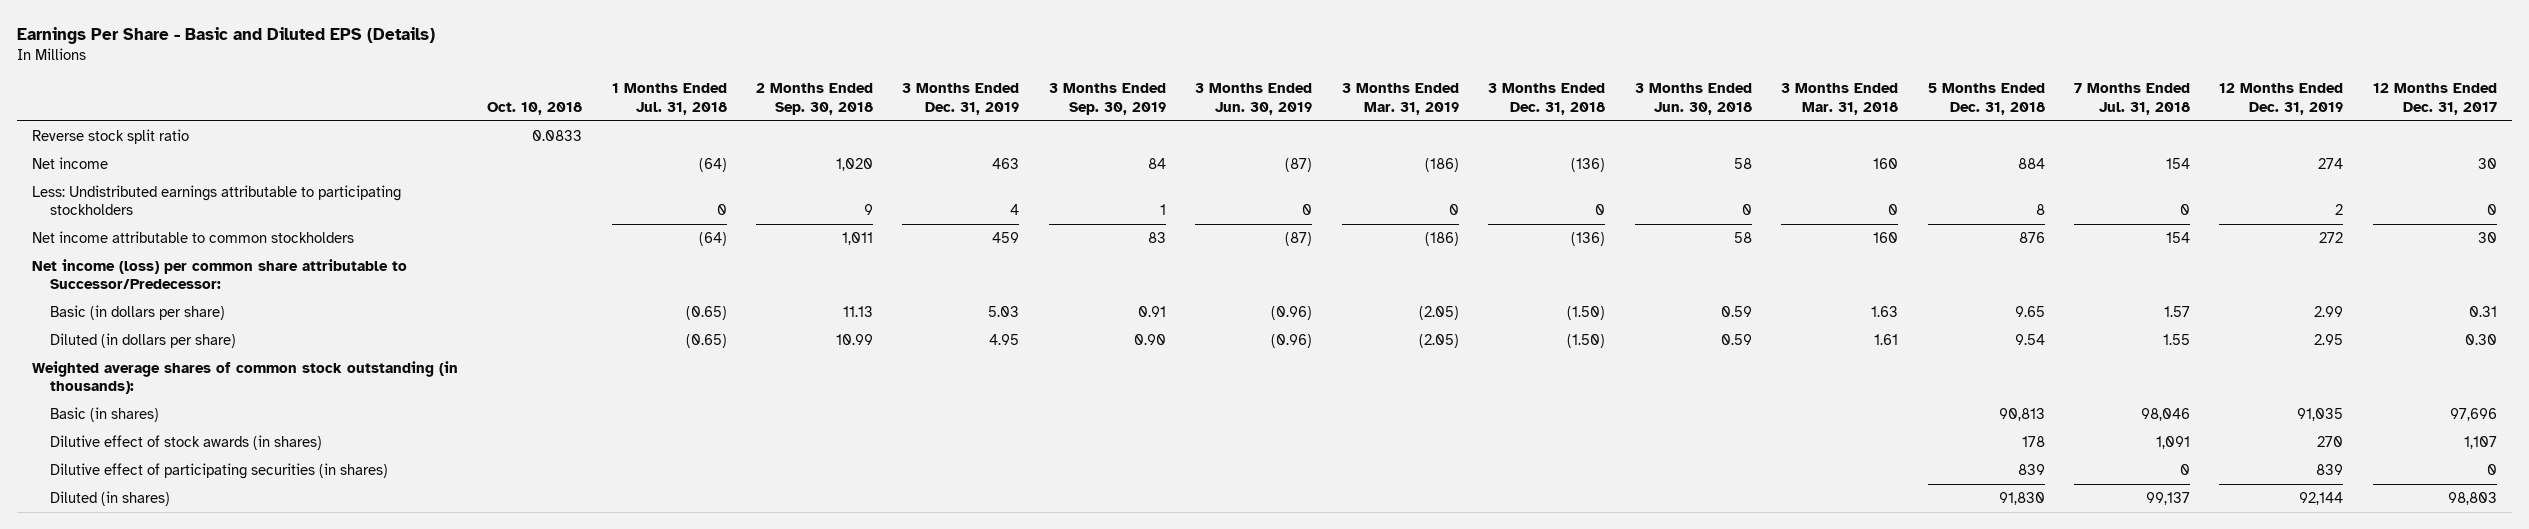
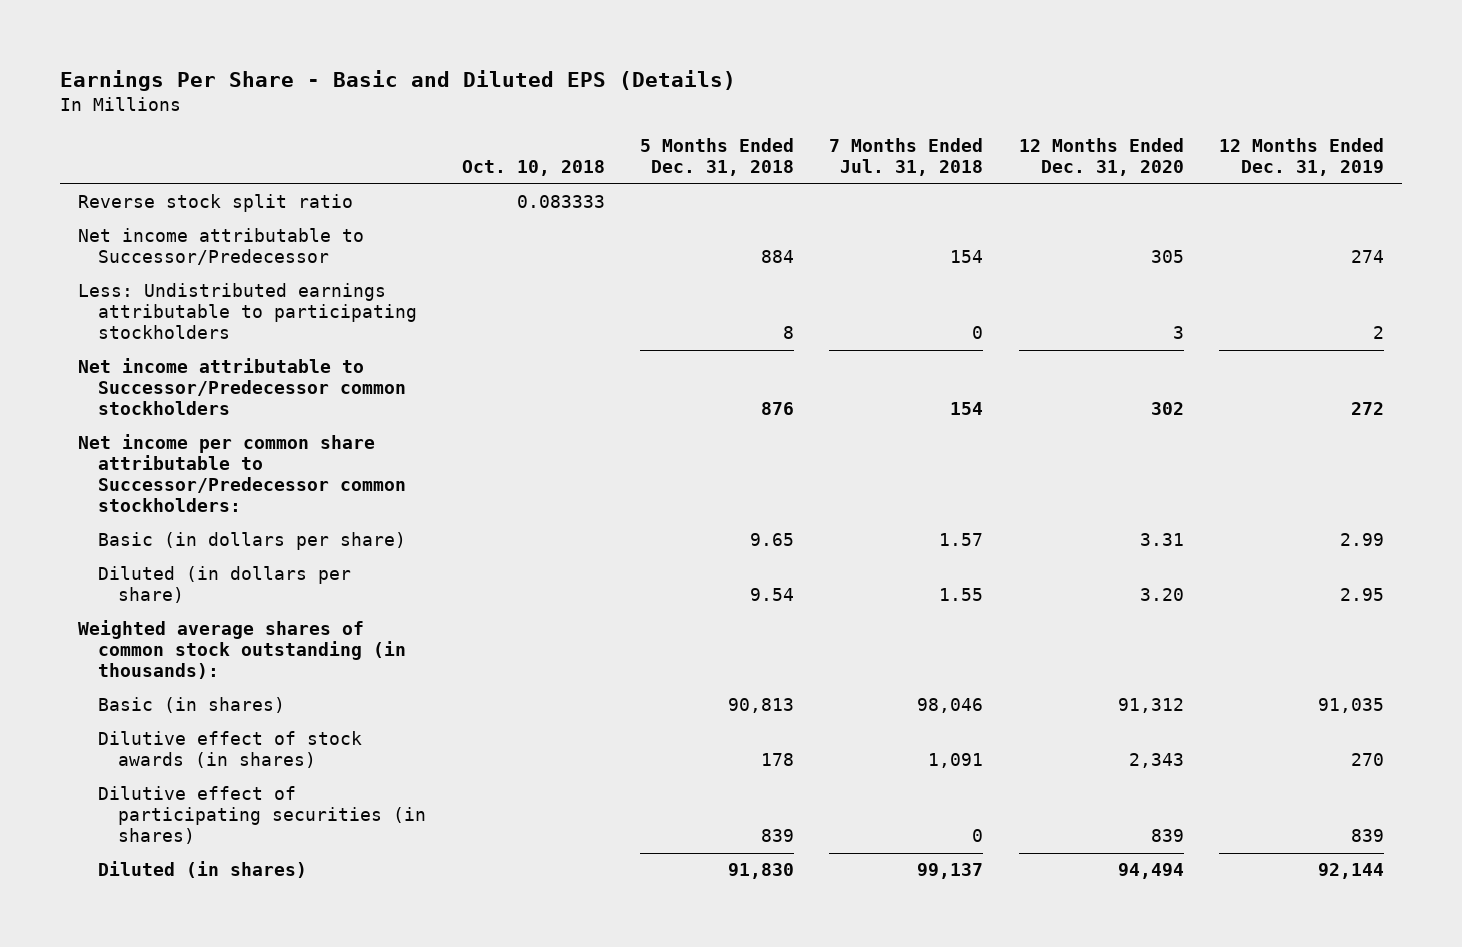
- | Oct. 10, 2018 | 1 Months Ended Jul. 31, 2018 | 2 Months Ended Sep. 30, 2018 | 3 Months Ended Dec. 31, 2019 | 3 Months Ended Sep. 30, 2019 | 3 Months Ended Jun. 30, 2019 | 3 Months Ended Mar. 31, 2019 | 3 Months Ended Dec. 31, 2018 | 3 Months Ended Jun. 30, 2018 | 3 Months Ended Mar. 31, 2018 | 5 Months Ended Dec. 31, 2018 | 7 Months Ended Jul. 31, 2018 | 12 Months Ended Dec. 31, 2019 | 12 Months Ended Dec. 31, 2017
+ | Oct. 10, 2018 | 5 Months Ended Dec. 31, 2018 | 7 Months Ended Jul. 31, 2018 | 12 Months Ended Dec. 31, 2020 | 12 Months Ended Dec. 31, 2019
- Reverse stock split ratio | 0.0833 | | | | | | | | | | | | |
- Net income | | (64) | 1,020 | 463 | 84 | (87) | (186) | (136) | 58 | 160 | 884 | 154 | 274 | 30
+ Reverse stock split ratio | 0.083333 | | | |
+ Net income attributable to Successor/Predecessor | | 884 | 154 | 305 | 274
- Net income attributable to common stockholders | | (64) | 1,011 | 459 | 83 | (87) | (186) | (136) | 58 | 160 | 876 | 154 | 272 | 30
- Net income (loss) per common share attributable to Successor/Predecessor:
+ Net income attributable to Successor/Predecessor common stockholders | | 876 | 154 | 302 | 272
+ Net income per common share attributable to Successor/Predecessor common stockholders:

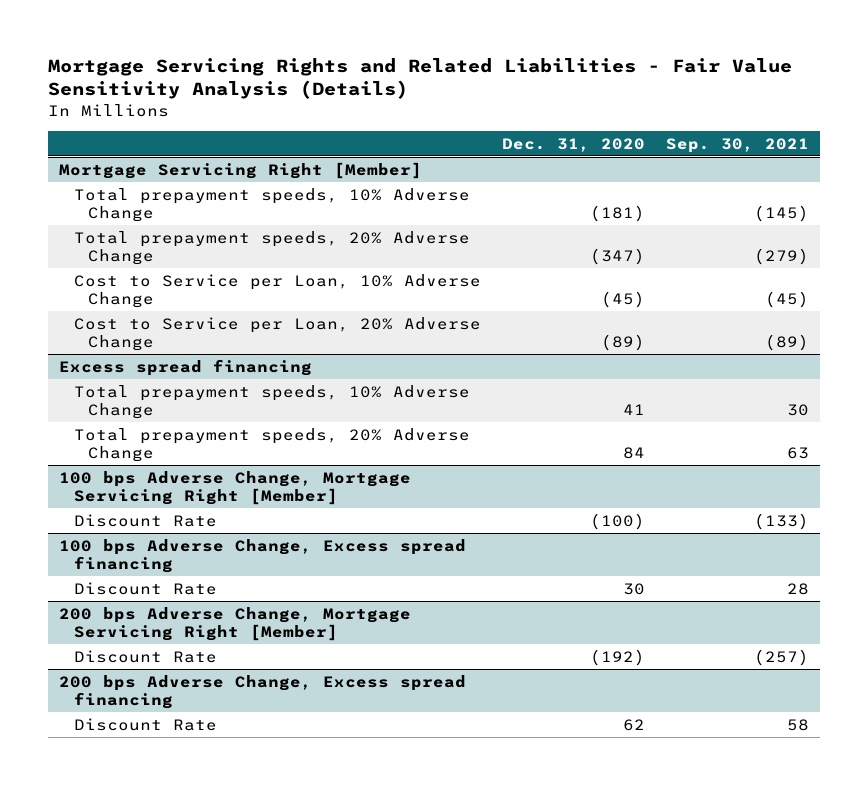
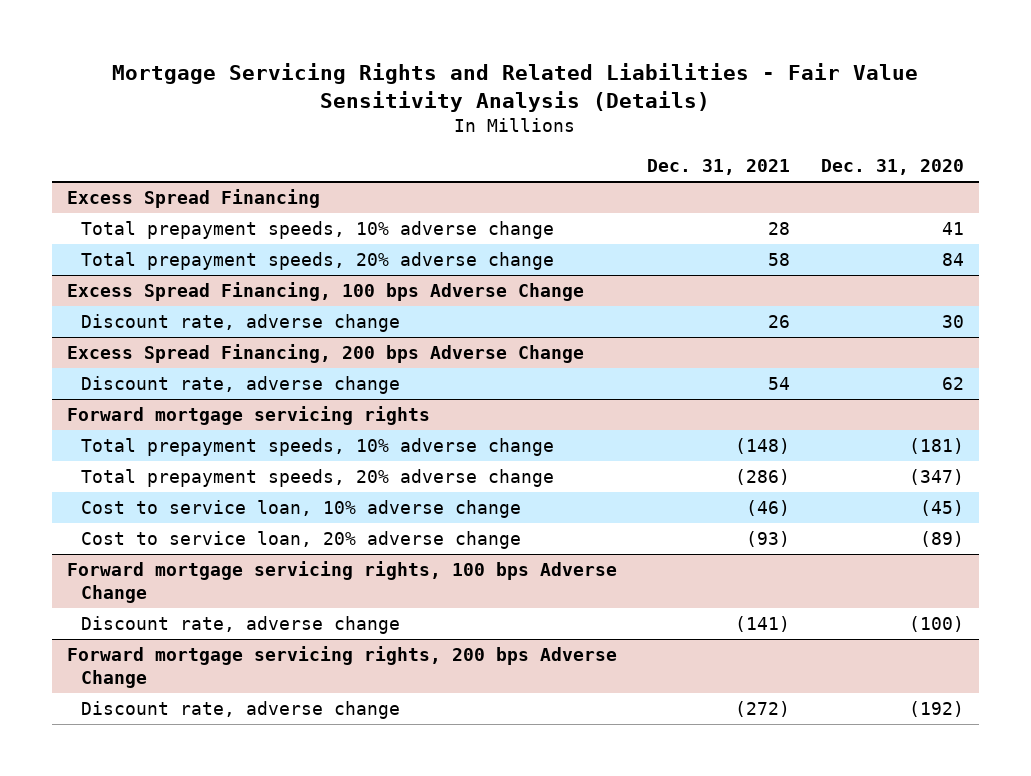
- | Dec. 31, 2020 | Sep. 30, 2021
+ | Dec. 31, 2021 | Dec. 31, 2020
- Mortgage Servicing Right [Member]
- Total prepayment speeds, 10% Adverse Change | (181) | (145)
- Total prepayment speeds, 20% Adverse Change | (347) | (279)
- Cost to Service per Loan, 10% Adverse Change | (45) | (45)
- Cost to Service per Loan, 20% Adverse Change | (89) | (89)
- Excess spread financing
- Total prepayment speeds, 10% Adverse Change | 41 | 30
- Total prepayment speeds, 20% Adverse Change | 84 | 63
- 100 bps Adverse Change, Mortgage Servicing Right [Member]
- Discount Rate | (100) | (133)
- 100 bps Adverse Change, Excess spread financing
- Discount Rate | 30 | 28
- 200 bps Adverse Change, Mortgage Servicing Right [Member]
- Discount Rate | (192) | (257)
- 200 bps Adverse Change, Excess spread financing
- Discount Rate | 62 | 58
+ Excess Spread Financing
+ Total prepayment speeds, 10% adverse change | 28 | 41
+ Total prepayment speeds, 20% adverse change | 58 | 84
+ Excess Spread Financing, 100 bps Adverse Change
+ Discount rate, adverse change | 26 | 30
+ Excess Spread Financing, 200 bps Adverse Change
+ Discount rate, adverse change | 54 | 62
+ Forward mortgage servicing rights
+ Total prepayment speeds, 10% adverse change | (148) | (181)
+ Total prepayment speeds, 20% adverse change | (286) | (347)
+ Cost to service loan, 10% adverse change | (46) | (45)
+ Cost to service loan, 20% adverse change | (93) | (89)
+ Forward mortgage servicing rights, 100 bps Adverse Change
+ Discount rate, adverse change | (141) | (100)
+ Forward mortgage servicing rights, 200 bps Adverse Change
+ Discount rate, adverse change | (272) | (192)

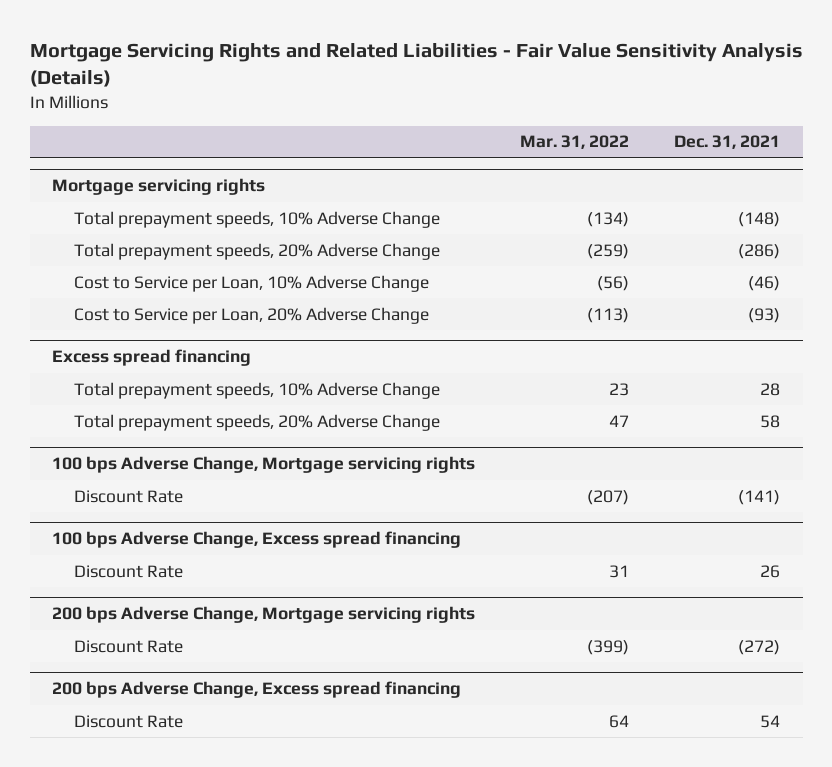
- | Dec. 31, 2021 | Dec. 31, 2020
+ | Mar. 31, 2022 | Dec. 31, 2021
- Excess Spread Financing
- Total prepayment speeds, 10% adverse change | 28 | 41
- Total prepayment speeds, 20% adverse change | 58 | 84
- Excess Spread Financing, 100 bps Adverse Change
- Discount rate, adverse change | 26 | 30
- Excess Spread Financing, 200 bps Adverse Change
- Discount rate, adverse change | 54 | 62
- Forward mortgage servicing rights
- Total prepayment speeds, 10% adverse change | (148) | (181)
- Total prepayment speeds, 20% adverse change | (286) | (347)
- Cost to service loan, 10% adverse change | (46) | (45)
- Cost to service loan, 20% adverse change | (93) | (89)
- Forward mortgage servicing rights, 100 bps Adverse Change
- Discount rate, adverse change | (141) | (100)
- Forward mortgage servicing rights, 200 bps Adverse Change
- Discount rate, adverse change | (272) | (192)
+ Mortgage servicing rights
+ Total prepayment speeds, 10% Adverse Change | (134) | (148)
+ Total prepayment speeds, 20% Adverse Change | (259) | (286)
+ Cost to Service per Loan, 10% Adverse Change | (56) | (46)
+ Cost to Service per Loan, 20% Adverse Change | (113) | (93)
+ Excess spread financing
+ Total prepayment speeds, 10% Adverse Change | 23 | 28
+ Total prepayment speeds, 20% Adverse Change | 47 | 58
+ 100 bps Adverse Change, Mortgage servicing rights
+ Discount Rate | (207) | (141)
+ 100 bps Adverse Change, Excess spread financing
+ Discount Rate | 31 | 26
+ 200 bps Adverse Change, Mortgage servicing rights
+ Discount Rate | (399) | (272)
+ 200 bps Adverse Change, Excess spread financing
+ Discount Rate | 64 | 54

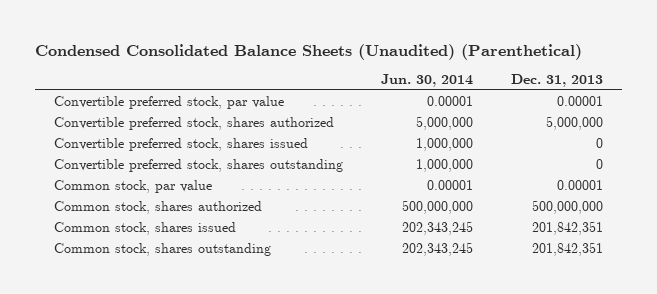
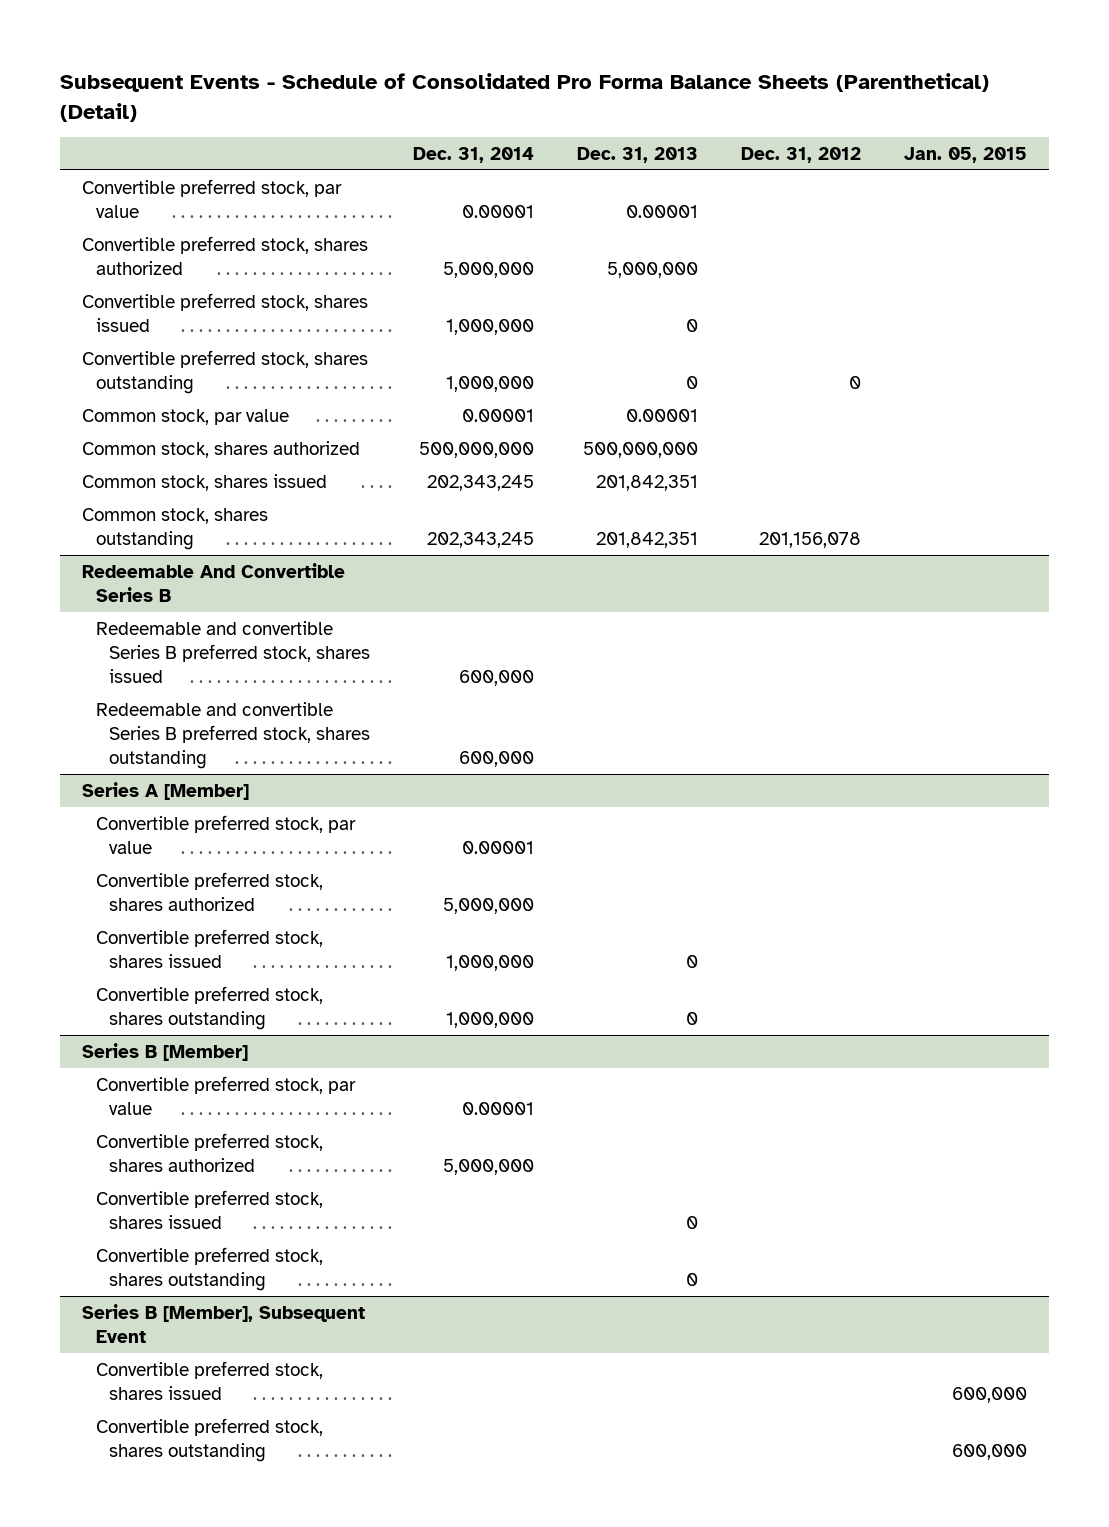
- Condensed Consolidated Balance Sheets (Unaudited) (Parenthetical)
+ Subsequent Events - Schedule of Consolidated Pro Forma Balance Sheets (Parenthetical) (Detail)
- | Jun. 30, 2014 | Dec. 31, 2013
+ | Dec. 31, 2014 | Dec. 31, 2013 | Dec. 31, 2012 | Jan. 05, 2015
+ Redeemable And Convertible Series B
+ Redeemable and convertible Series B preferred stock, shares issued | 600,000 | | |
+ Redeemable and convertible Series B preferred stock, shares outstanding | 600,000 | | |
+ Series A [Member]
+ Convertible preferred stock, par value | 0.00001 | | |
+ Convertible preferred stock, shares authorized | 5,000,000 | | |
+ Convertible preferred stock, shares issued | 1,000,000 | 0 | |
+ Convertible preferred stock, shares outstanding | 1,000,000 | 0 | |
+ Series B [Member]
+ Convertible preferred stock, par value | 0.00001 | | |
+ Convertible preferred stock, shares authorized | 5,000,000 | | |
+ Convertible preferred stock, shares issued | | 0 | |
+ Convertible preferred stock, shares outstanding | | 0 | |
+ Series B [Member], Subsequent Event
+ Convertible preferred stock, shares issued | | | | 600,000
+ Convertible preferred stock, shares outstanding | | | | 600,000

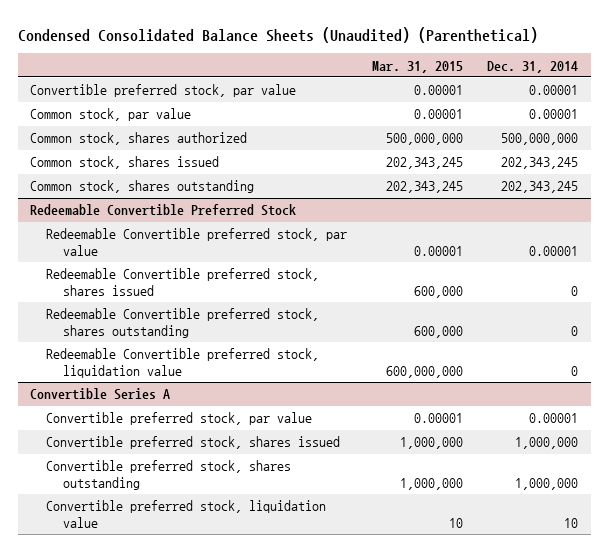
- Subsequent Events - Schedule of Consolidated Pro Forma Balance Sheets (Parenthetical) (Detail)
+ Condensed Consolidated Balance Sheets (Unaudited) (Parenthetical)
- | Dec. 31, 2014 | Dec. 31, 2013 | Dec. 31, 2012 | Jan. 05, 2015
+ | Mar. 31, 2015 | Dec. 31, 2014
- Convertible preferred stock, shares authorized | 5,000,000 | 5,000,000 | |
- Convertible preferred stock, shares issued | 1,000,000 | 0 | |
- Convertible preferred stock, shares outstanding | 1,000,000 | 0 | 0 |
- Redeemable And Convertible Series B
- Redeemable and convertible Series B preferred stock, shares issued | 600,000 | | |
- Redeemable and convertible Series B preferred stock, shares outstanding | 600,000 | | |
- Series A [Member]
+ Redeemable Convertible Preferred Stock
+ Redeemable Convertible preferred stock, par value | 0.00001 | 0.00001
+ Redeemable Convertible preferred stock, shares issued | 600,000 | 0
+ Redeemable Convertible preferred stock, shares outstanding | 600,000 | 0
+ Redeemable Convertible preferred stock, liquidation value | 600,000,000 | 0
+ Convertible Series A
- Convertible preferred stock, shares authorized | 5,000,000 | | |
- Series B [Member]
- Convertible preferred stock, par value | 0.00001 | | |
- Convertible preferred stock, shares authorized | 5,000,000 | | |
- Convertible preferred stock, shares issued | | 0 | |
- Convertible preferred stock, shares outstanding | | 0 | |
- Series B [Member], Subsequent Event
- Convertible preferred stock, shares issued | | | | 600,000
- Convertible preferred stock, shares outstanding | | | | 600,000
+ Convertible preferred stock, liquidation value | 10 | 10

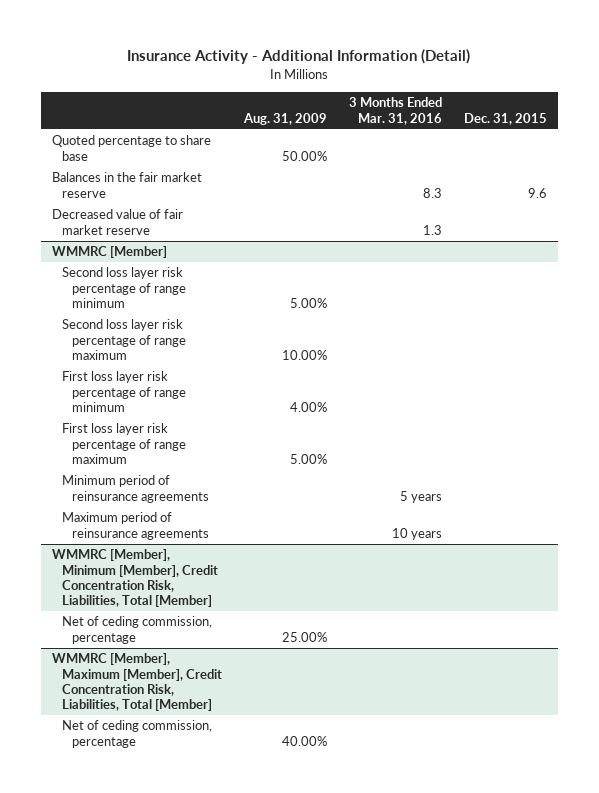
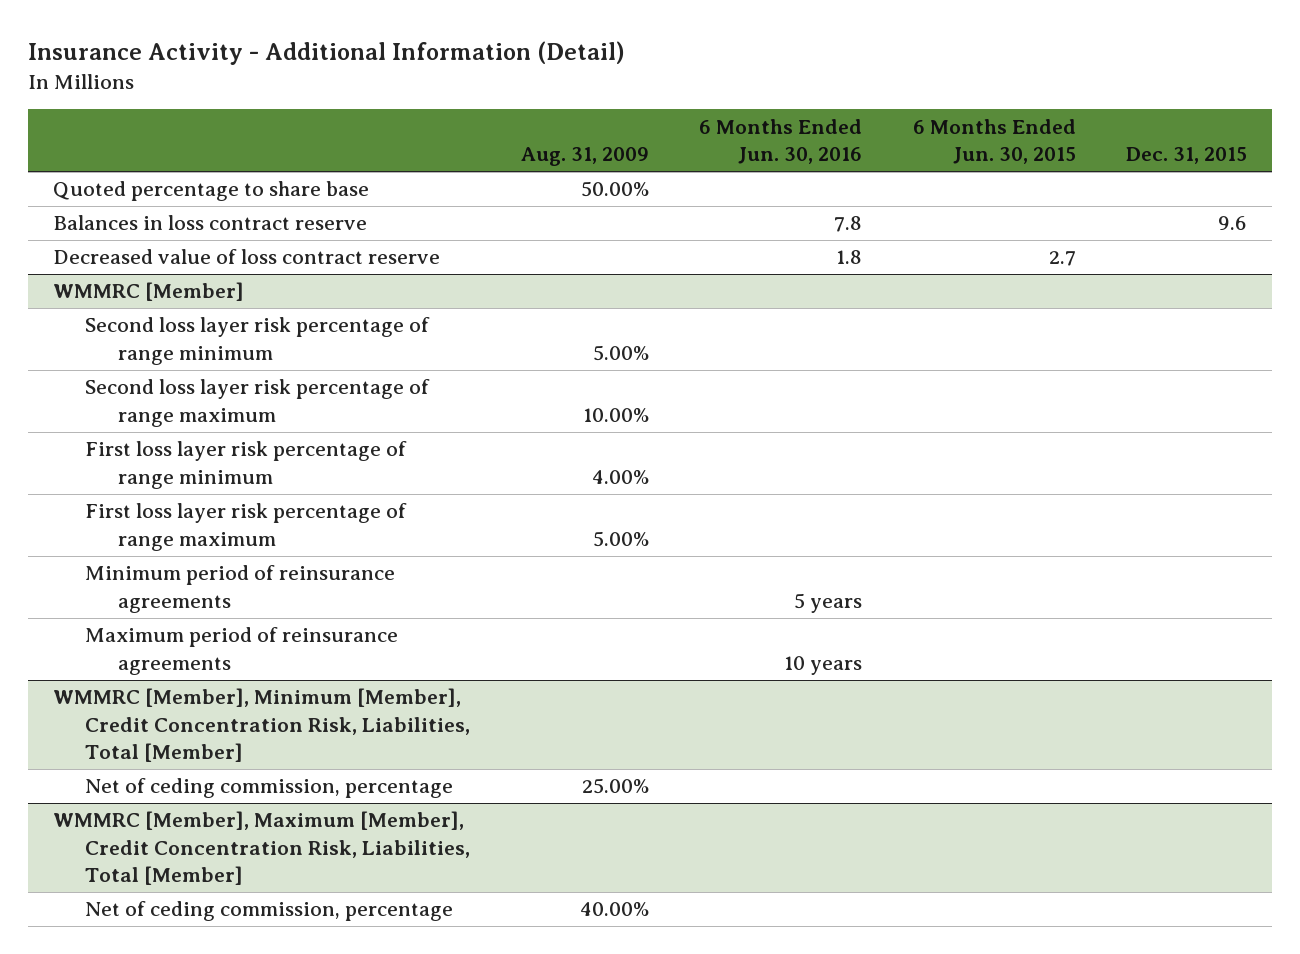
- | Aug. 31, 2009 | 3 Months Ended Mar. 31, 2016 | Dec. 31, 2015
+ | Aug. 31, 2009 | 6 Months Ended Jun. 30, 2016 | 6 Months Ended Jun. 30, 2015 | Dec. 31, 2015
- Balances in the fair market reserve | | 8.3 | 9.6
- Decreased value of fair market reserve | | 1.3 |
+ Balances in loss contract reserve | | 7.8 | | 9.6
+ Decreased value of loss contract reserve | | 1.8 | 2.7 |

